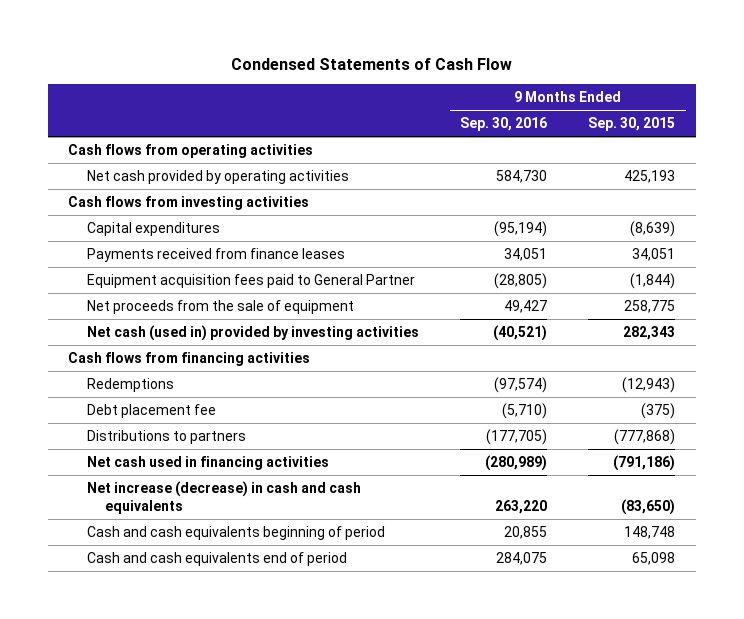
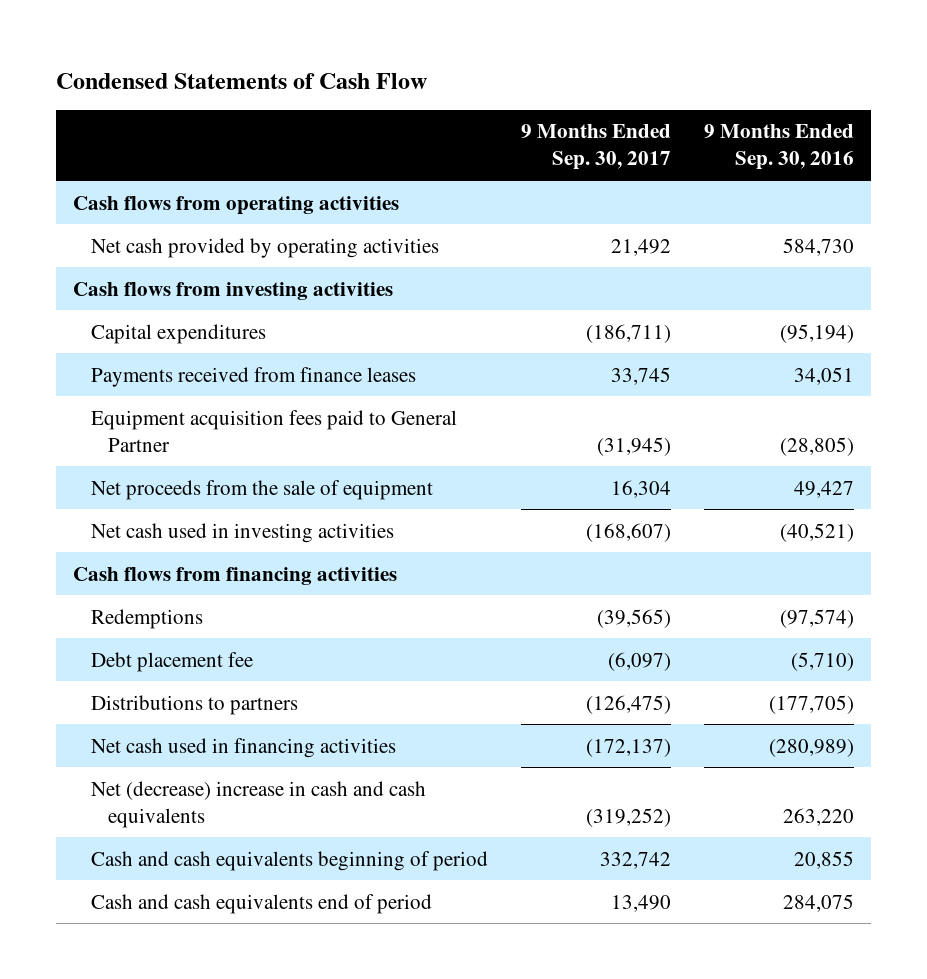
- | 9 Months Ended Sep. 30, 2016 | 9 Months Ended Sep. 30, 2015
+ | 9 Months Ended Sep. 30, 2017 | 9 Months Ended Sep. 30, 2016
- Net cash (used in) provided by investing activities | (40,521) | 282,343
+ Net cash used in investing activities | (168,607) | (40,521)
- Net increase (decrease) in cash and cash equivalents | 263,220 | (83,650)
+ Net (decrease) increase in cash and cash equivalents | (319,252) | 263,220

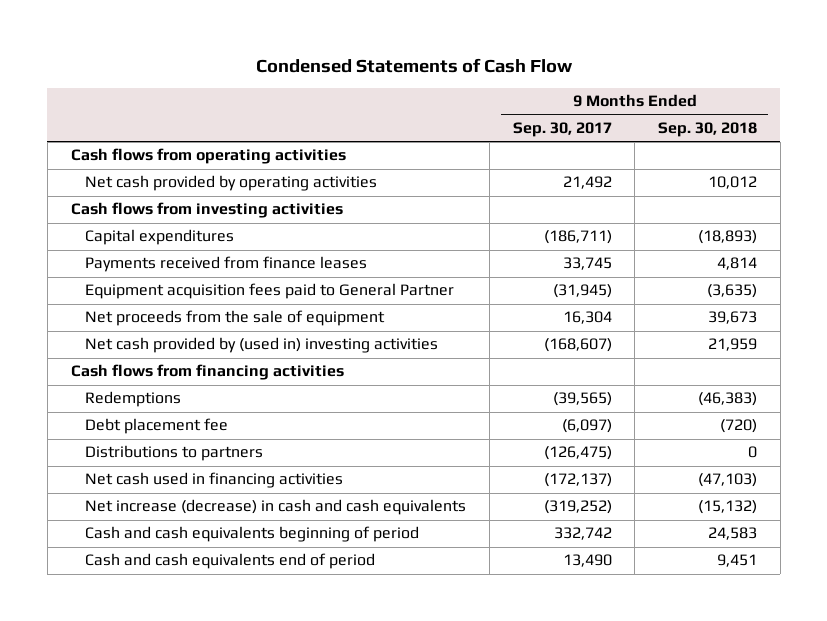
- | 9 Months Ended Sep. 30, 2017 | 9 Months Ended Sep. 30, 2016
+ | 9 Months Ended Sep. 30, 2017 | 9 Months Ended Sep. 30, 2018
- Net cash used in investing activities | (168,607) | (40,521)
+ Net cash provided by (used in) investing activities | (168,607) | 21,959
- Net (decrease) increase in cash and cash equivalents | (319,252) | 263,220
+ Net increase (decrease) in cash and cash equivalents | (319,252) | (15,132)

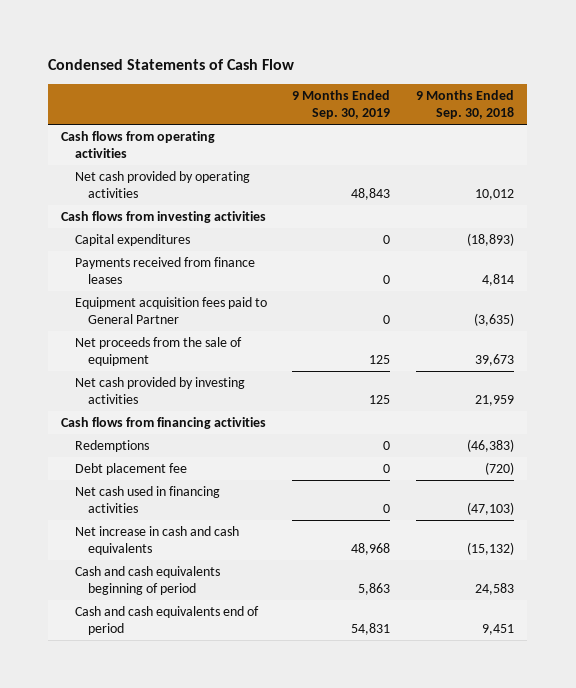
- | 9 Months Ended Sep. 30, 2017 | 9 Months Ended Sep. 30, 2018
+ | 9 Months Ended Sep. 30, 2019 | 9 Months Ended Sep. 30, 2018
- Net cash provided by (used in) investing activities | (168,607) | 21,959
+ Net cash provided by investing activities | 125 | 21,959
- Distributions to partners | (126,475) | 0
- Net increase (decrease) in cash and cash equivalents | (319,252) | (15,132)
+ Net increase in cash and cash equivalents | 48,968 | (15,132)

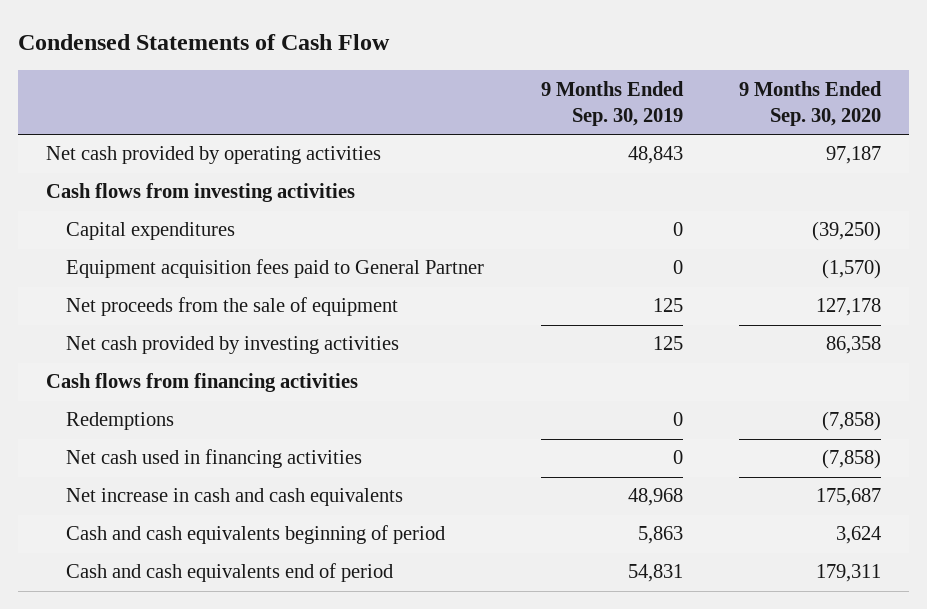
- | 9 Months Ended Sep. 30, 2019 | 9 Months Ended Sep. 30, 2018
+ | 9 Months Ended Sep. 30, 2019 | 9 Months Ended Sep. 30, 2020
- Cash flows from operating activities
- Payments received from finance leases | 0 | 4,814
- Debt placement fee | 0 | (720)

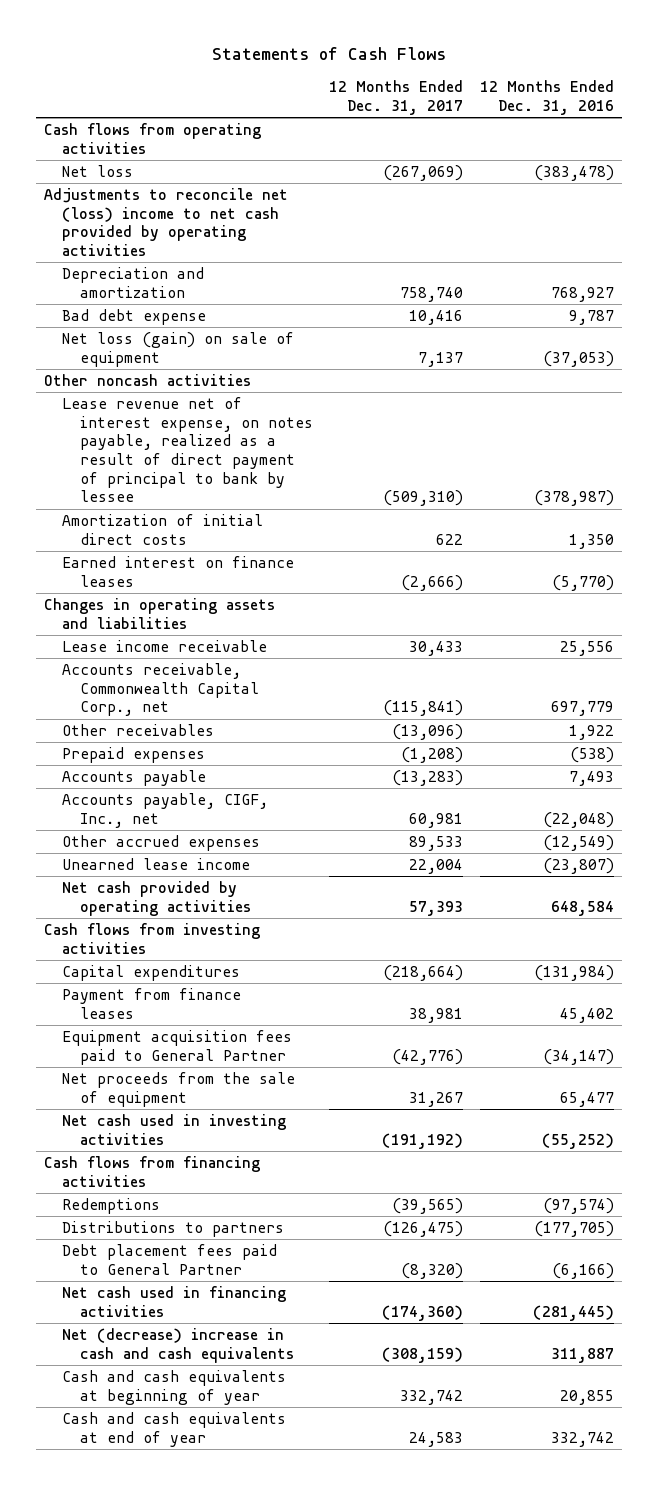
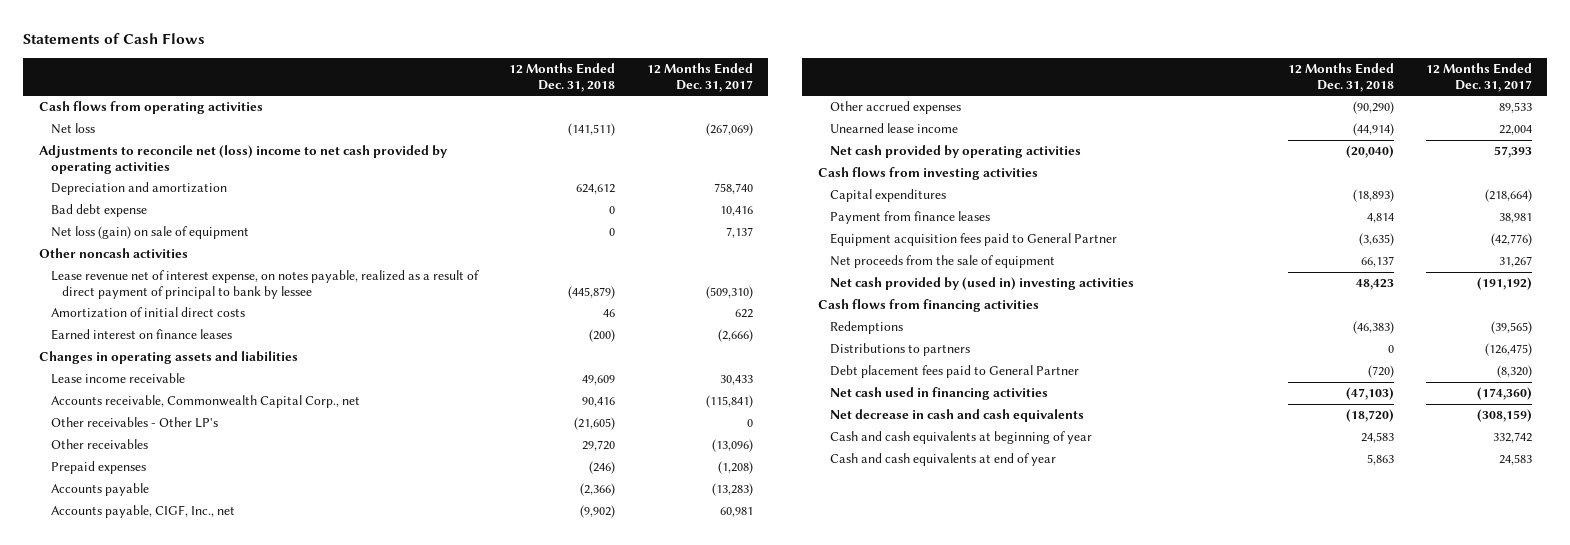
- | 12 Months Ended Dec. 31, 2017 | 12 Months Ended Dec. 31, 2016
+ | 12 Months Ended Dec. 31, 2018 | 12 Months Ended Dec. 31, 2017
+ Other receivables - Other LP's | (21,605) | 0
- Net cash used in investing activities | (191,192) | (55,252)
+ Net cash provided by (used in) investing activities | 48,423 | (191,192)
- Net (decrease) increase in cash and cash equivalents | (308,159) | 311,887
+ Net decrease in cash and cash equivalents | (18,720) | (308,159)

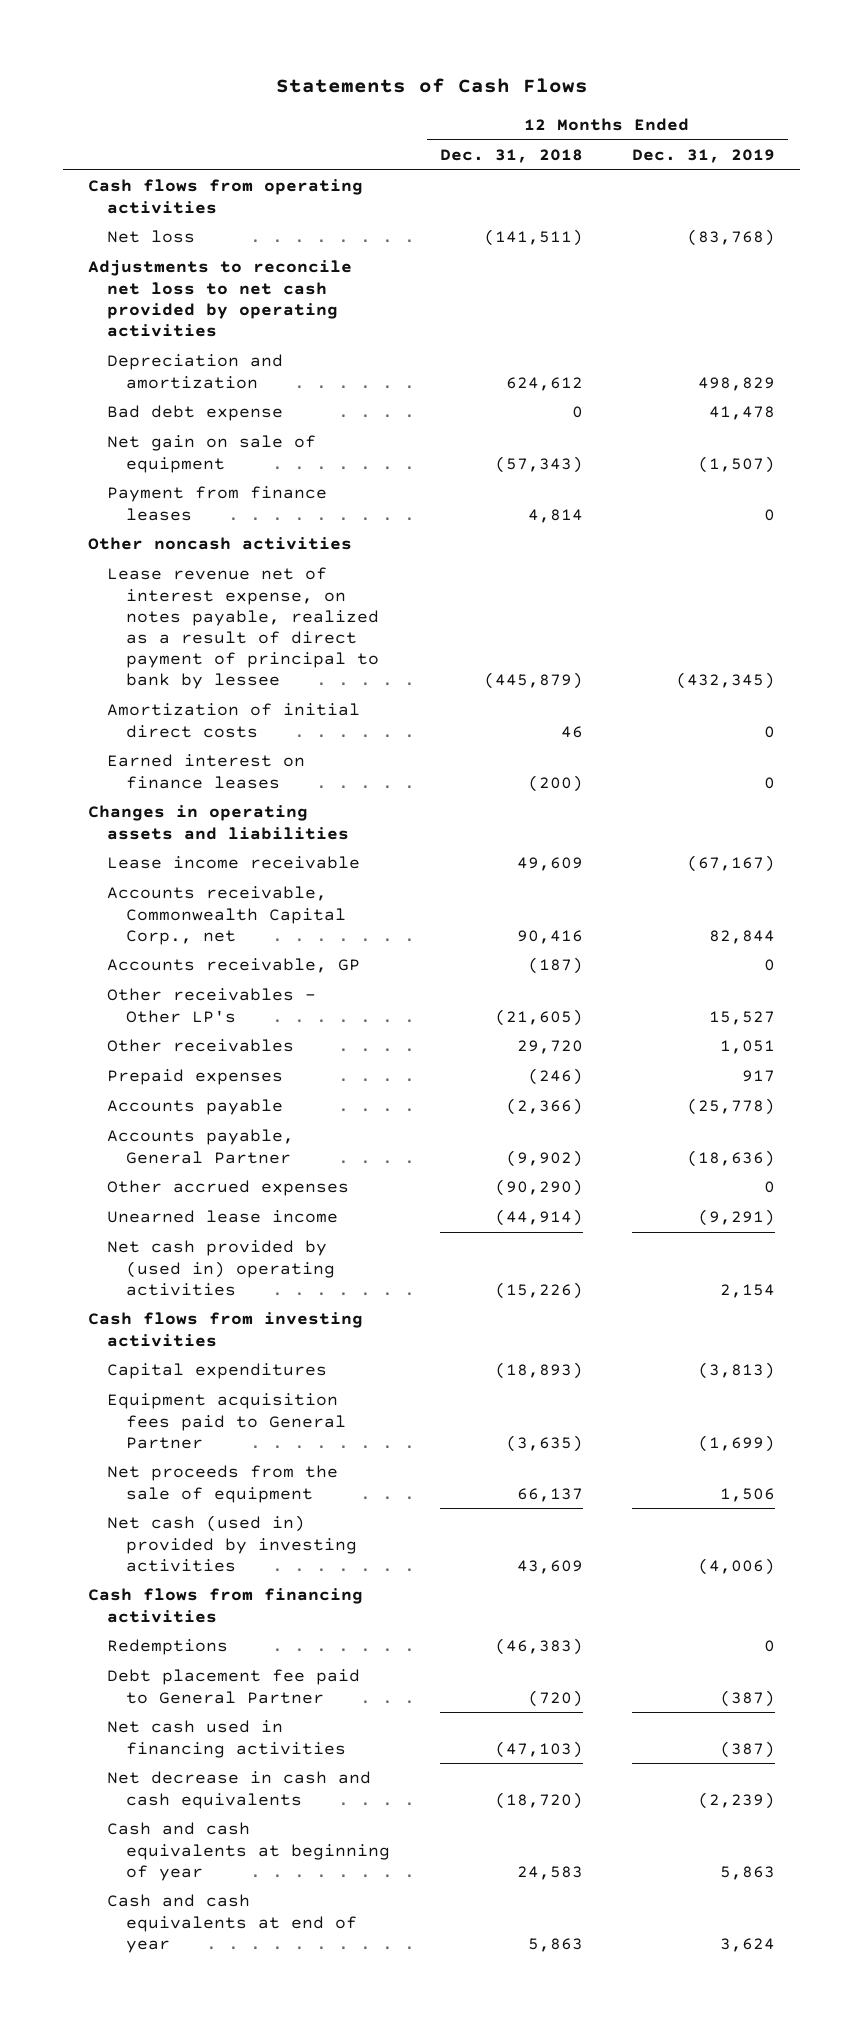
- | 12 Months Ended Dec. 31, 2018 | 12 Months Ended Dec. 31, 2017
+ | 12 Months Ended Dec. 31, 2018 | 12 Months Ended Dec. 31, 2019
- Adjustments to reconcile net (loss) income to net cash provided by operating activities
+ Adjustments to reconcile net loss to net cash provided by operating activities
- Net loss (gain) on sale of equipment | 0 | 7,137
+ Net gain on sale of equipment | (57,343) | (1,507)
moved up: Payment from finance leases | 4,814 | 0
+ Accounts receivable, GP | (187) | 0
- Accounts payable, CIGF, Inc., net | (9,902) | 60,981
+ Accounts payable, General Partner | (9,902) | (18,636)
- Net cash provided by operating activities | (20,040) | 57,393
+ Net cash provided by (used in) operating activities | (15,226) | 2,154
- Net cash provided by (used in) investing activities | 48,423 | (191,192)
+ Net cash (used in) provided by investing activities | 43,609 | (4,006)
- Distributions to partners | 0 | (126,475)
- Debt placement fees paid to General Partner | (720) | (8,320)
+ Debt placement fee paid to General Partner | (720) | (387)

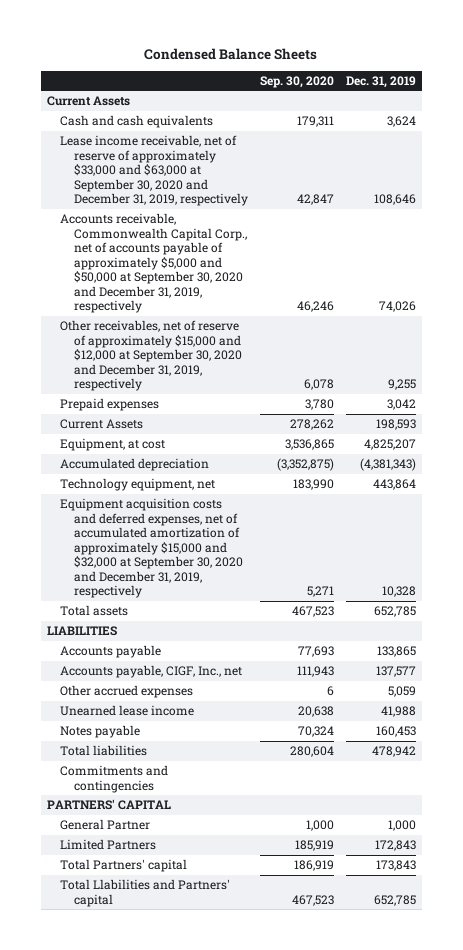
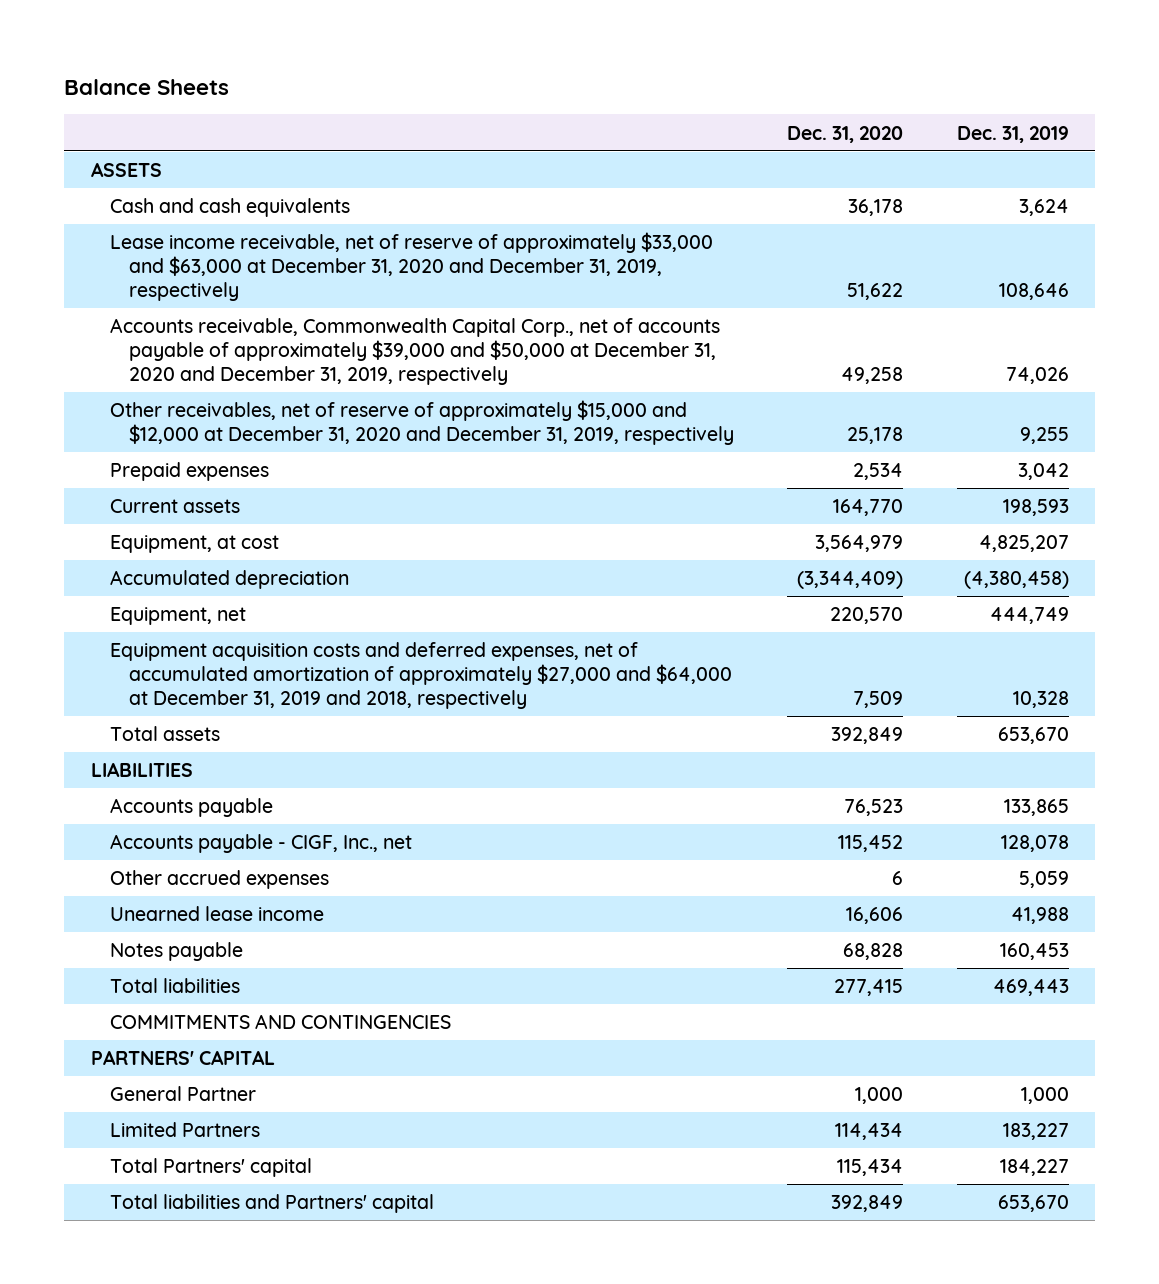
- Condensed Balance Sheets
+ Balance Sheets
- | Sep. 30, 2020 | Dec. 31, 2019
+ | Dec. 31, 2020 | Dec. 31, 2019
- Current Assets
+ ASSETS
- Lease income receivable, net of reserve of approximately $33,000 and $63,000 at September 30, 2020 and December 31, 2019, respectively | 42,847 | 108,646
- Accounts receivable, Commonwealth Capital Corp., net of accounts payable of approximately $5,000 and $50,000 at September 30, 2020 and December 31, 2019, respectively | 46,246 | 74,026
- Other receivables, net of reserve of approximately $15,000 and $12,000 at September 30, 2020 and December 31, 2019, respectively | 6,078 | 9,255
+ Lease income receivable, net of reserve of approximately $33,000 and $63,000 at December 31, 2020 and December 31, 2019, respectively | 51,622 | 108,646
+ Accounts receivable, Commonwealth Capital Corp., net of accounts payable of approximately $39,000 and $50,000 at December 31, 2020 and December 31, 2019, respectively | 49,258 | 74,026
+ Other receivables, net of reserve of approximately $15,000 and $12,000 at December 31, 2020 and December 31, 2019, respectively | 25,178 | 9,255
- Current Assets | 278,262 | 198,593
+ Current assets | 164,770 | 198,593
- Accumulated depreciation | (3,352,875) | (4,381,343)
- Technology equipment, net | 183,990 | 443,864
- Equipment acquisition costs and deferred expenses, net of accumulated amortization of approximately $15,000 and $32,000 at September 30, 2020 and December 31, 2019, respectively | 5,271 | 10,328
- Total assets | 467,523 | 652,785
+ Accumulated depreciation | (3,344,409) | (4,380,458)
+ Equipment, net | 220,570 | 444,749
+ Equipment acquisition costs and deferred expenses, net of accumulated amortization of approximately $27,000 and $64,000 at December 31, 2019 and 2018, respectively | 7,509 | 10,328
+ Total assets | 392,849 | 653,670
- Accounts payable, CIGF, Inc., net | 111,943 | 137,577
+ Accounts payable - CIGF, Inc., net | 115,452 | 128,078
- Total liabilities | 280,604 | 478,942
- Commitments and contingencies
+ Total liabilities | 277,415 | 469,443
+ COMMITMENTS AND CONTINGENCIES
- Limited Partners | 185,919 | 172,843
- Total Partners' capital | 186,919 | 173,843
- Total Llabilities and Partners' capital | 467,523 | 652,785
+ Limited Partners | 114,434 | 183,227
+ Total Partners' capital | 115,434 | 184,227
+ Total liabilities and Partners' capital | 392,849 | 653,670

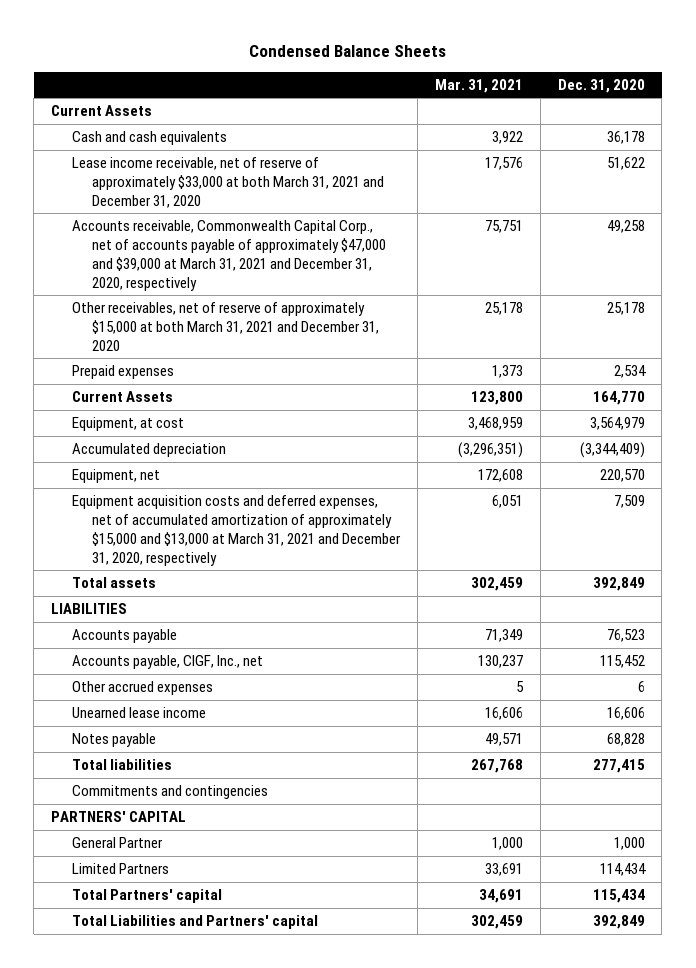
- Balance Sheets
+ Condensed Balance Sheets
- | Dec. 31, 2020 | Dec. 31, 2019
+ | Mar. 31, 2021 | Dec. 31, 2020
- ASSETS
+ Current Assets
- Lease income receivable, net of reserve of approximately $33,000 and $63,000 at December 31, 2020 and December 31, 2019, respectively | 51,622 | 108,646
- Accounts receivable, Commonwealth Capital Corp., net of accounts payable of approximately $39,000 and $50,000 at December 31, 2020 and December 31, 2019, respectively | 49,258 | 74,026
- Other receivables, net of reserve of approximately $15,000 and $12,000 at December 31, 2020 and December 31, 2019, respectively | 25,178 | 9,255
+ Lease income receivable, net of reserve of approximately $33,000 at both March 31, 2021 and December 31, 2020 | 17,576 | 51,622
+ Accounts receivable, Commonwealth Capital Corp., net of accounts payable of approximately $47,000 and $39,000 at March 31, 2021 and December 31, 2020, respectively | 75,751 | 49,258
+ Other receivables, net of reserve of approximately $15,000 at both March 31, 2021 and December 31, 2020 | 25,178 | 25,178
- Current assets | 164,770 | 198,593
+ Current Assets | 123,800 | 164,770
- Equipment acquisition costs and deferred expenses, net of accumulated amortization of approximately $27,000 and $64,000 at December 31, 2019 and 2018, respectively | 7,509 | 10,328
+ Equipment acquisition costs and deferred expenses, net of accumulated amortization of approximately $15,000 and $13,000 at March 31, 2021 and December 31, 2020, respectively | 6,051 | 7,509
- Accounts payable - CIGF, Inc., net | 115,452 | 128,078
+ Accounts payable, CIGF, Inc., net | 130,237 | 115,452
- COMMITMENTS AND CONTINGENCIES
+ Commitments and contingencies
- Total liabilities and Partners' capital | 392,849 | 653,670
+ Total Liabilities and Partners' capital | 302,459 | 392,849

